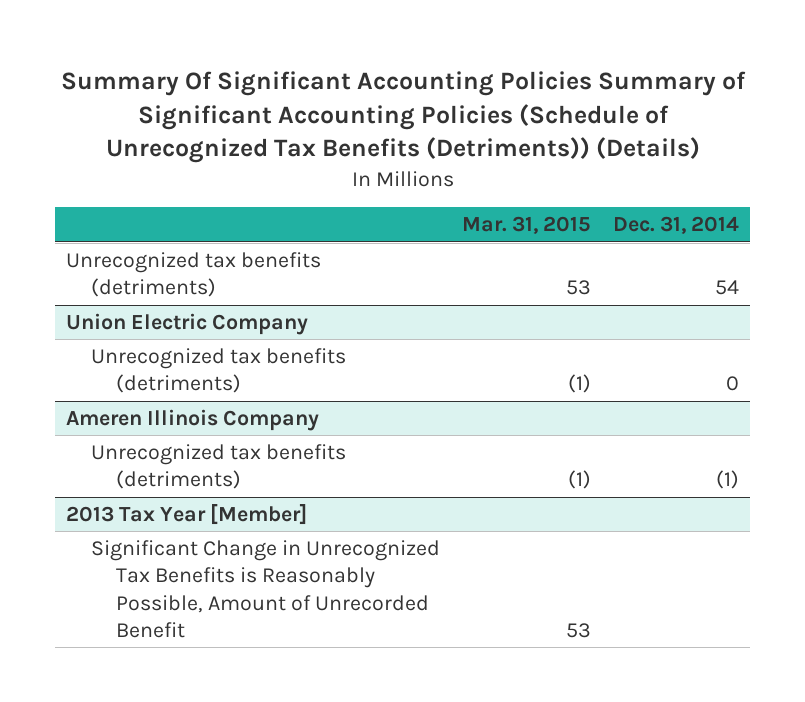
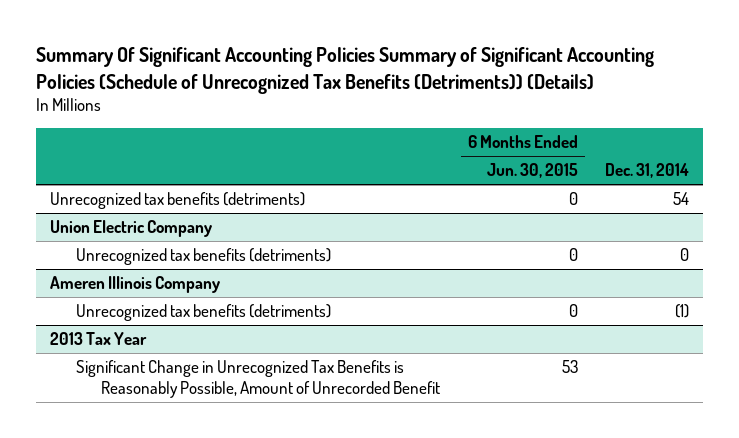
- | Mar. 31, 2015 | Dec. 31, 2014
+ | 6 Months Ended Jun. 30, 2015 | Dec. 31, 2014
- 2013 Tax Year [Member]
+ 2013 Tax Year

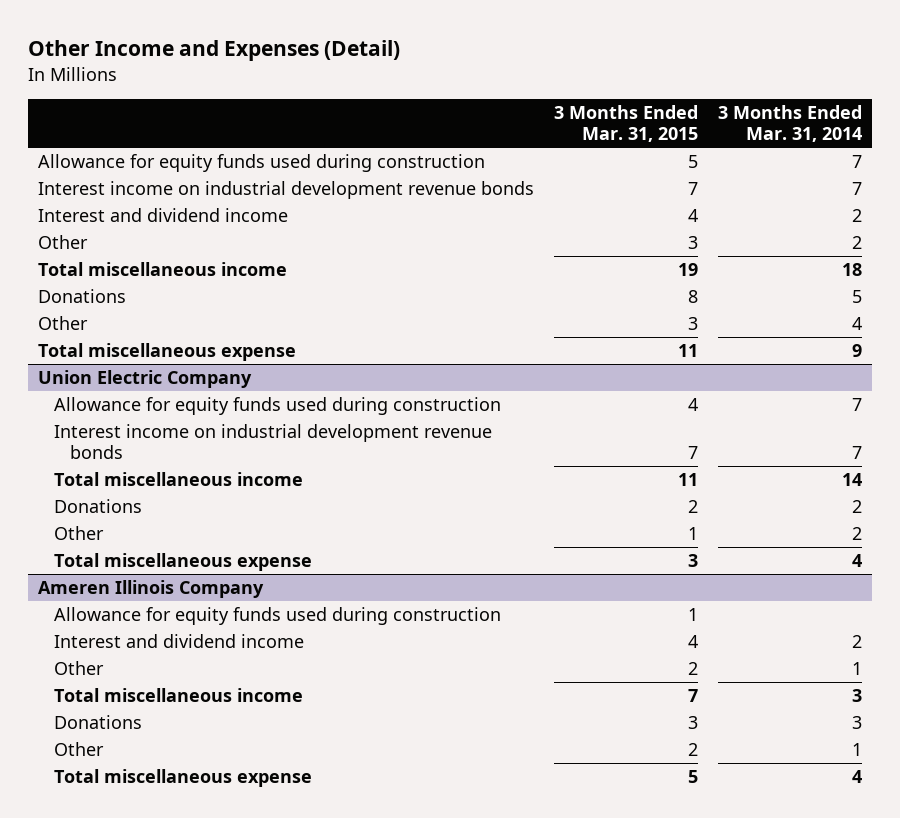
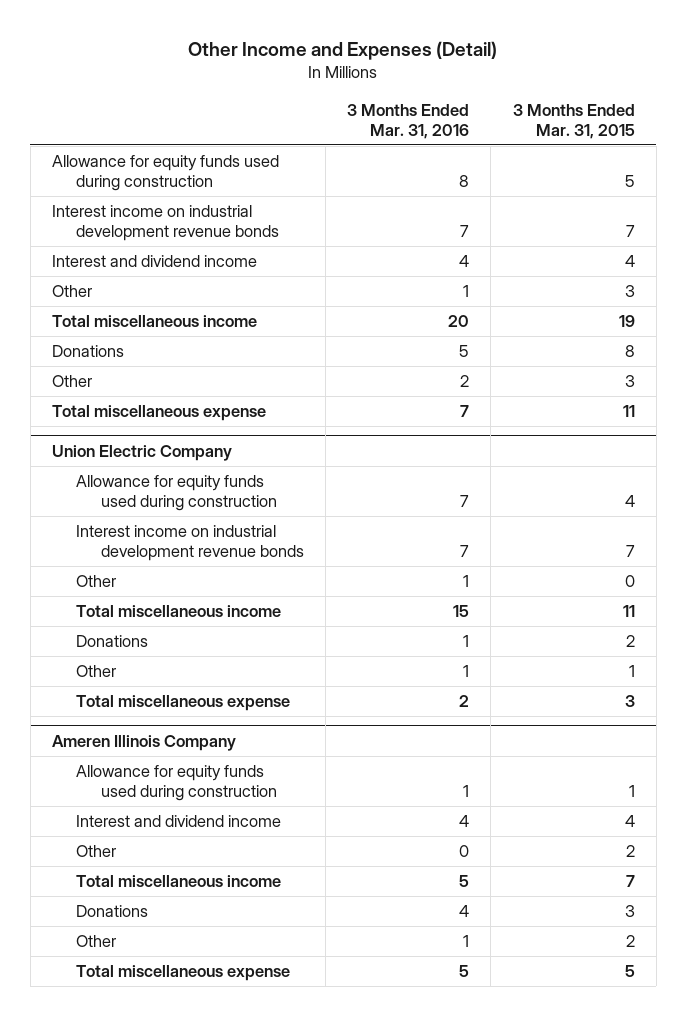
- | 3 Months Ended Mar. 31, 2015 | 3 Months Ended Mar. 31, 2014
+ | 3 Months Ended Mar. 31, 2016 | 3 Months Ended Mar. 31, 2015
@ Union Electric Company
+ Other | 1 | 0

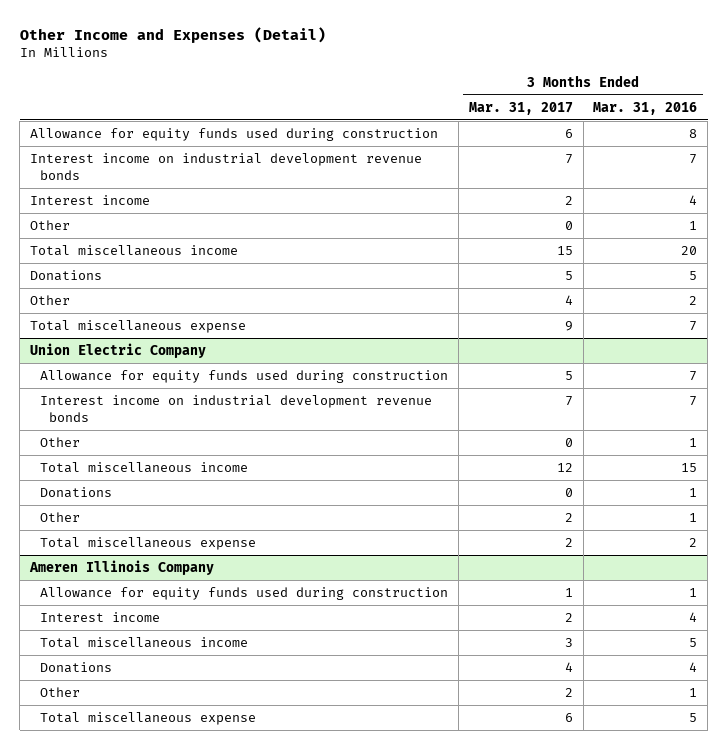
- | 3 Months Ended Mar. 31, 2016 | 3 Months Ended Mar. 31, 2015
+ | 3 Months Ended Mar. 31, 2017 | 3 Months Ended Mar. 31, 2016
- Interest and dividend income | 4 | 4
+ Interest income | 2 | 4
@ Ameren Illinois Company
- Interest and dividend income | 4 | 4
- Other | 0 | 2
+ Interest income | 2 | 4

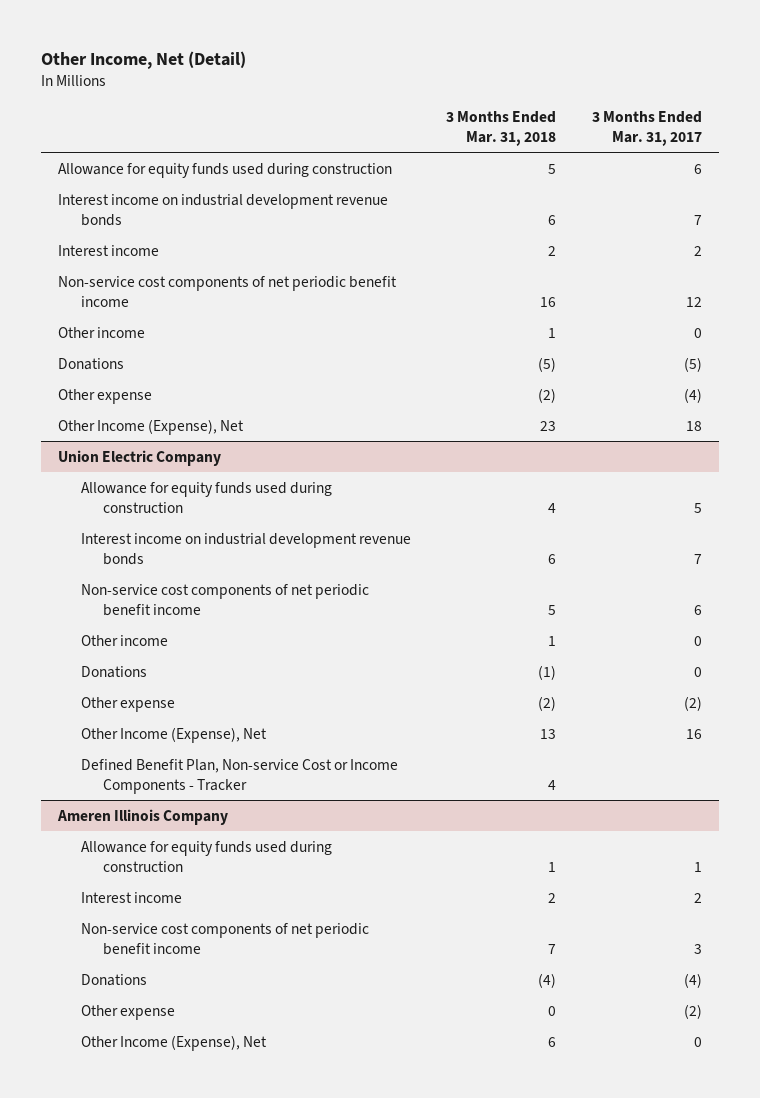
- Other Income and Expenses (Detail)
+ Other Income, Net (Detail)
- | 3 Months Ended Mar. 31, 2017 | 3 Months Ended Mar. 31, 2016
+ | 3 Months Ended Mar. 31, 2018 | 3 Months Ended Mar. 31, 2017
- Other | 0 | 1
- Total miscellaneous income | 15 | 20
- Donations | 5 | 5
- Other | 4 | 2
- Total miscellaneous expense | 9 | 7
+ Non-service cost components of net periodic benefit income | 16 | 12
+ Other income | 1 | 0
+ Donations | (5) | (5)
+ Other expense | (2) | (4)
+ Other Income (Expense), Net | 23 | 18
@ Union Electric Company
- Other | 0 | 1
- Total miscellaneous income | 12 | 15
+ Non-service cost components of net periodic benefit income | 5 | 6
+ Other income | 1 | 0
- Other | 2 | 1
- Total miscellaneous expense | 2 | 2
+ Other expense | (2) | (2)
+ Other Income (Expense), Net | 13 | 16
+ Defined Benefit Plan, Non-service Cost or Income Components - Tracker | 4 |
@ Ameren Illinois Company
- Total miscellaneous income | 3 | 5
- Donations | 4 | 4
- Other | 2 | 1
- Total miscellaneous expense | 6 | 5
+ Non-service cost components of net periodic benefit income | 7 | 3
+ Donations | (4) | (4)
+ Other expense | 0 | (2)
+ Other Income (Expense), Net | 6 | 0

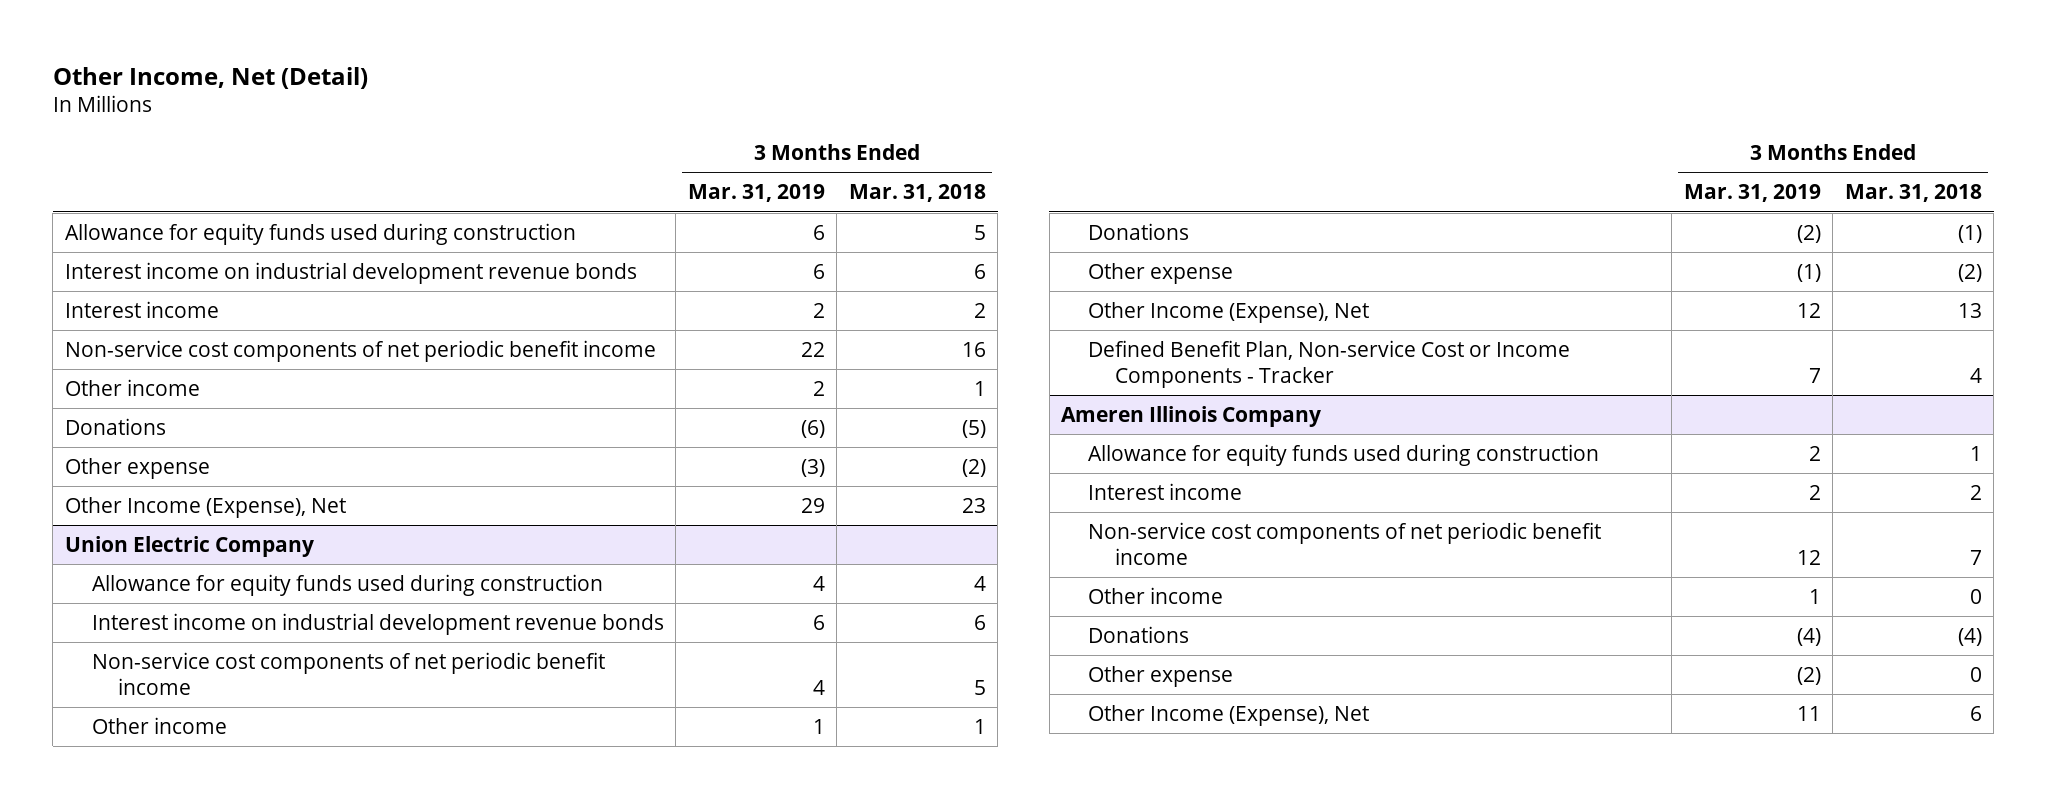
- | 3 Months Ended Mar. 31, 2018 | 3 Months Ended Mar. 31, 2017
+ | 3 Months Ended Mar. 31, 2019 | 3 Months Ended Mar. 31, 2018
@ Ameren Illinois Company
+ Other income | 1 | 0

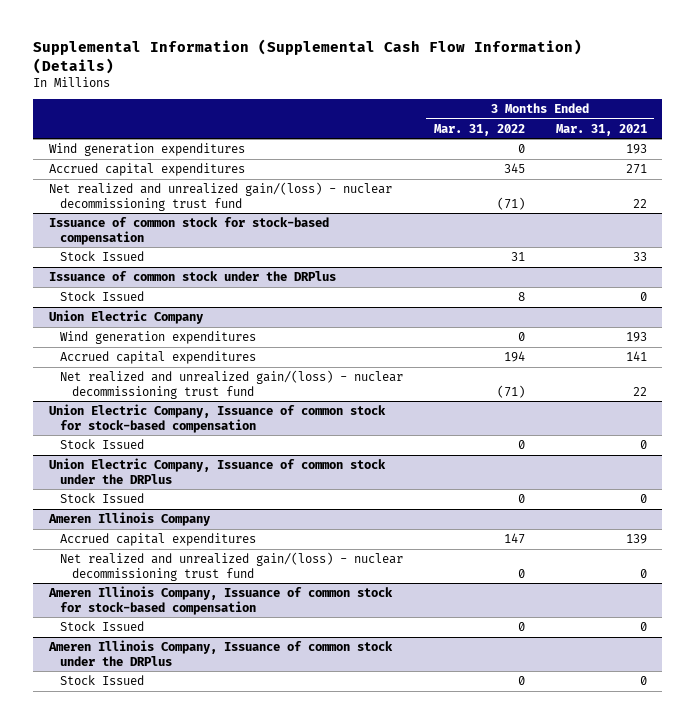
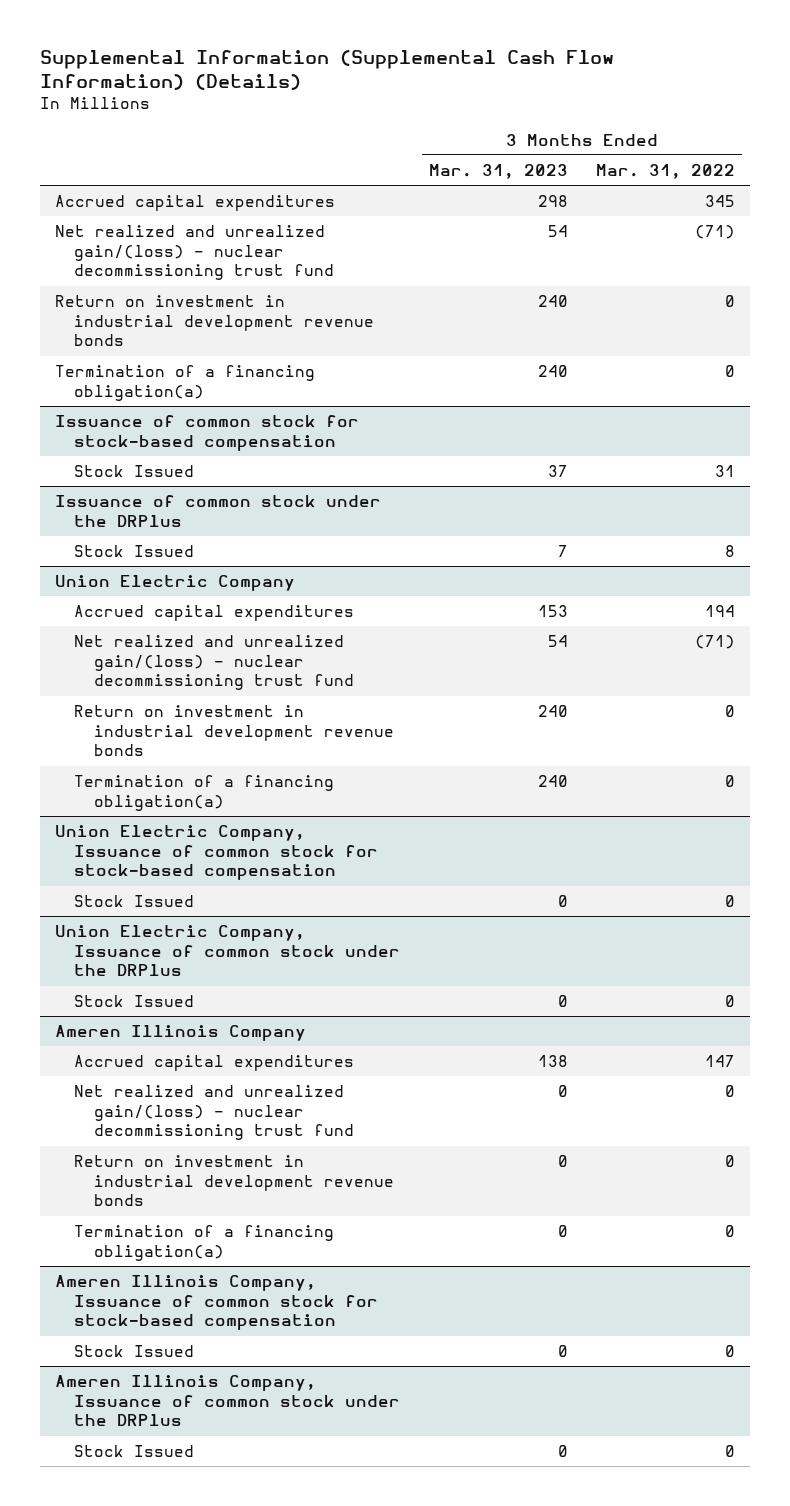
- | 3 Months Ended Mar. 31, 2022 | 3 Months Ended Mar. 31, 2021
+ | 3 Months Ended Mar. 31, 2023 | 3 Months Ended Mar. 31, 2022
- Wind generation expenditures | 0 | 193
+ Return on investment in industrial development revenue bonds | 240 | 0
+ Termination of a financing obligation(a) | 240 | 0
@ Union Electric Company
- Wind generation expenditures | 0 | 193
+ Return on investment in industrial development revenue bonds | 240 | 0
+ Termination of a financing obligation(a) | 240 | 0
@ Ameren Illinois Company
+ Return on investment in industrial development revenue bonds | 0 | 0
+ Termination of a financing obligation(a) | 0 | 0

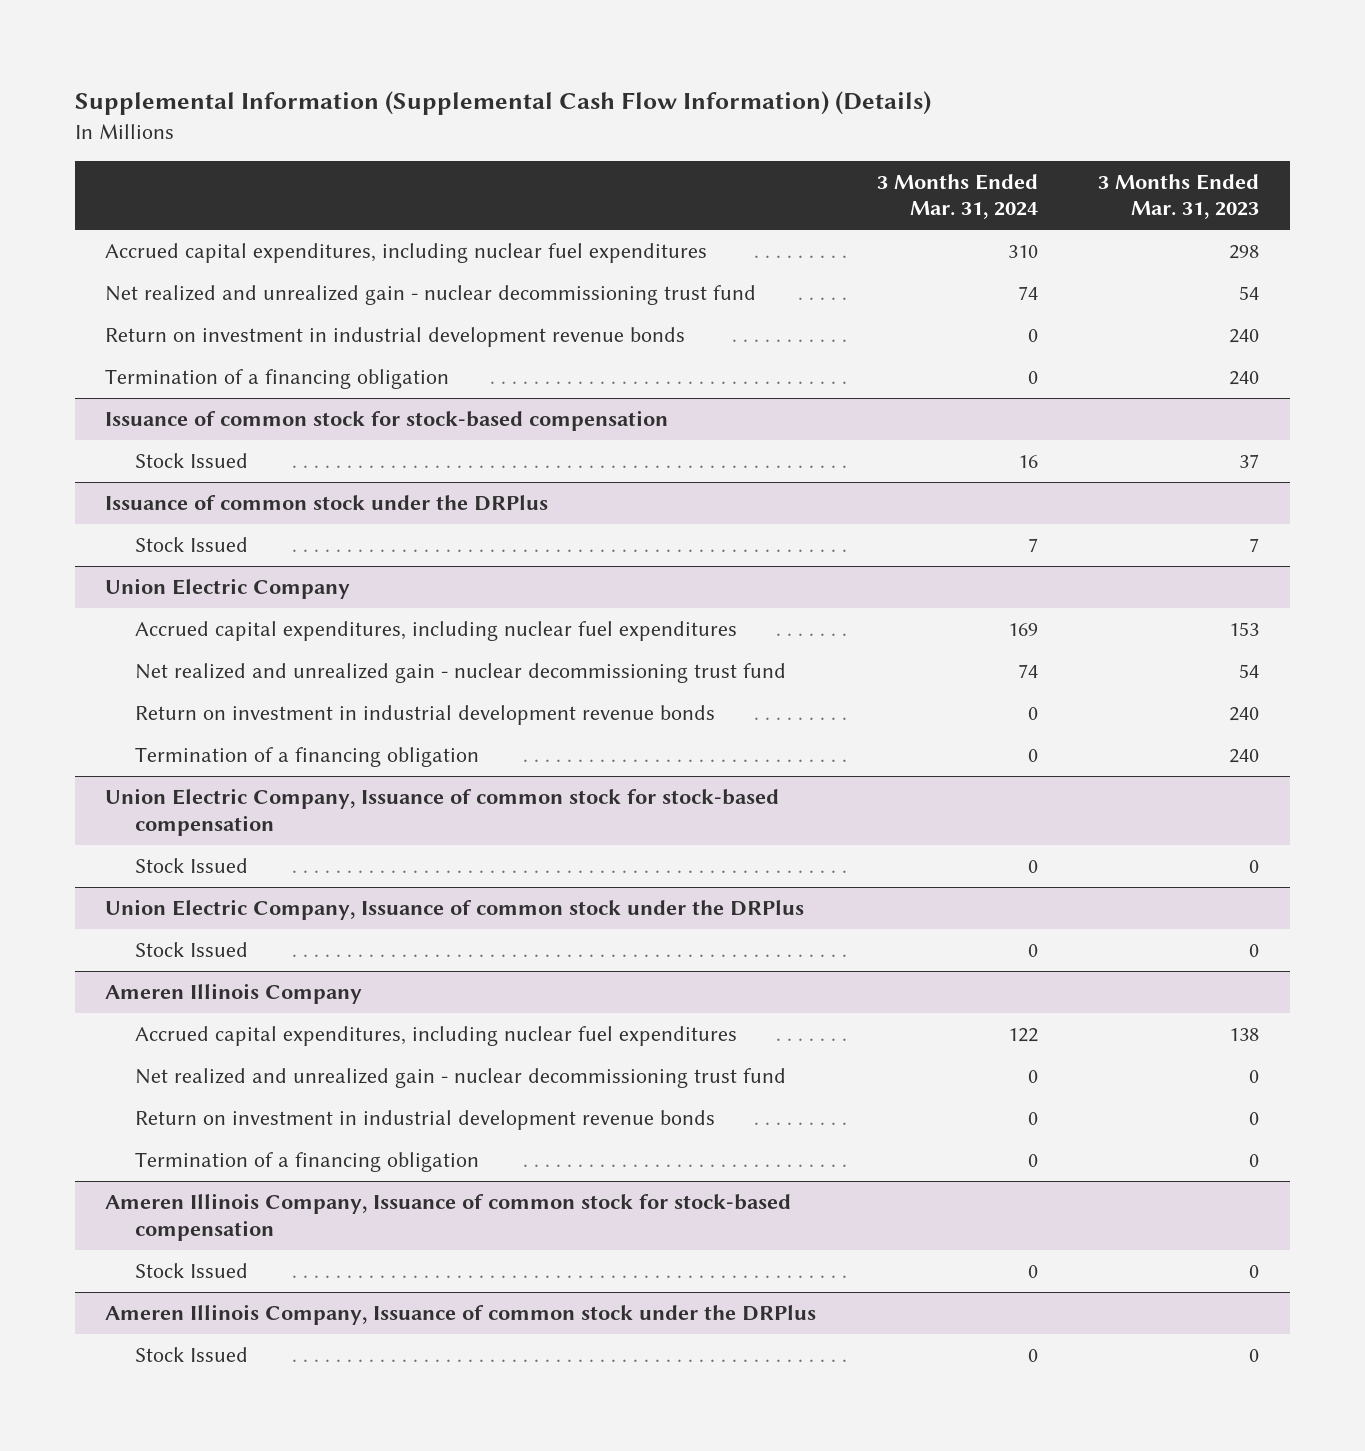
- | 3 Months Ended Mar. 31, 2023 | 3 Months Ended Mar. 31, 2022
+ | 3 Months Ended Mar. 31, 2024 | 3 Months Ended Mar. 31, 2023
- Accrued capital expenditures | 298 | 345
- Net realized and unrealized gain/(loss) - nuclear decommissioning trust fund | 54 | (71)
+ Accrued capital expenditures, including nuclear fuel expenditures | 310 | 298
+ Net realized and unrealized gain - nuclear decommissioning trust fund | 74 | 54
- Termination of a financing obligation(a) | 240 | 0
+ Termination of a financing obligation | 0 | 240
@ Union Electric Company
- Accrued capital expenditures | 153 | 194
- Net realized and unrealized gain/(loss) - nuclear decommissioning trust fund | 54 | (71)
+ Accrued capital expenditures, including nuclear fuel expenditures | 169 | 153
+ Net realized and unrealized gain - nuclear decommissioning trust fund | 74 | 54
- Termination of a financing obligation(a) | 240 | 0
+ Termination of a financing obligation | 0 | 240
@ Ameren Illinois Company
- Accrued capital expenditures | 138 | 147
- Net realized and unrealized gain/(loss) - nuclear decommissioning trust fund | 0 | 0
+ Accrued capital expenditures, including nuclear fuel expenditures | 122 | 138
+ Net realized and unrealized gain - nuclear decommissioning trust fund | 0 | 0
- Termination of a financing obligation(a) | 0 | 0
+ Termination of a financing obligation | 0 | 0

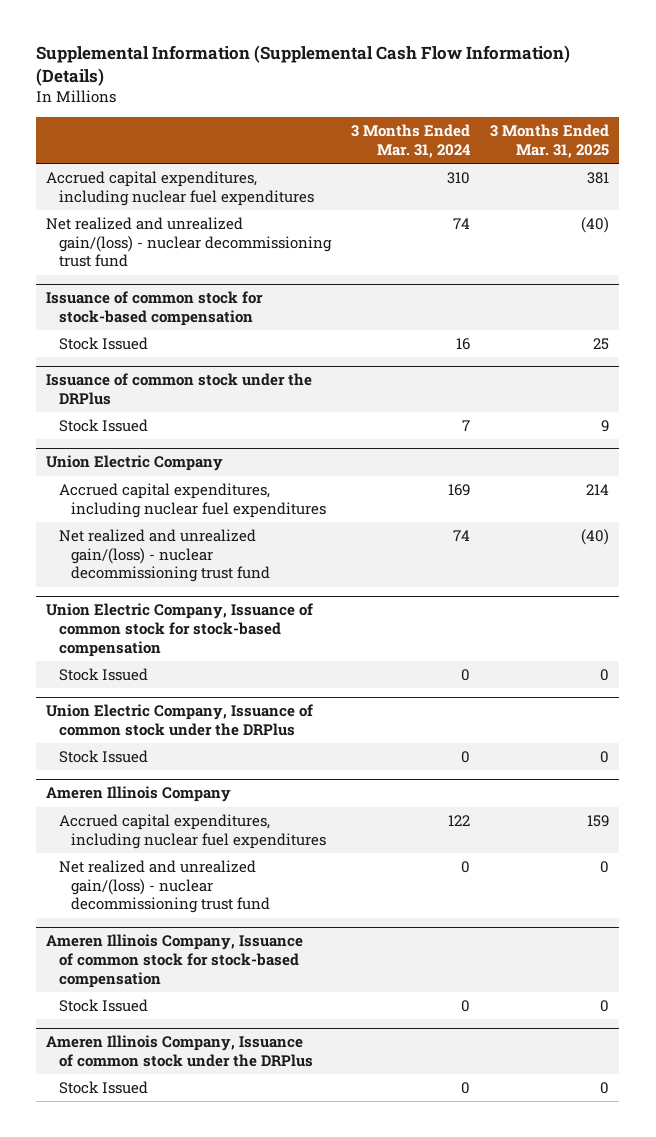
- | 3 Months Ended Mar. 31, 2024 | 3 Months Ended Mar. 31, 2023
+ | 3 Months Ended Mar. 31, 2024 | 3 Months Ended Mar. 31, 2025
- Net realized and unrealized gain - nuclear decommissioning trust fund | 74 | 54
- Return on investment in industrial development revenue bonds | 0 | 240
- Termination of a financing obligation | 0 | 240
+ Net realized and unrealized gain/(loss) - nuclear decommissioning trust fund | 74 | (40)
@ Union Electric Company
- Net realized and unrealized gain - nuclear decommissioning trust fund | 74 | 54
- Return on investment in industrial development revenue bonds | 0 | 240
- Termination of a financing obligation | 0 | 240
+ Net realized and unrealized gain/(loss) - nuclear decommissioning trust fund | 74 | (40)
@ Ameren Illinois Company
- Net realized and unrealized gain - nuclear decommissioning trust fund | 0 | 0
- Return on investment in industrial development revenue bonds | 0 | 0
- Termination of a financing obligation | 0 | 0
+ Net realized and unrealized gain/(loss) - nuclear decommissioning trust fund | 0 | 0

